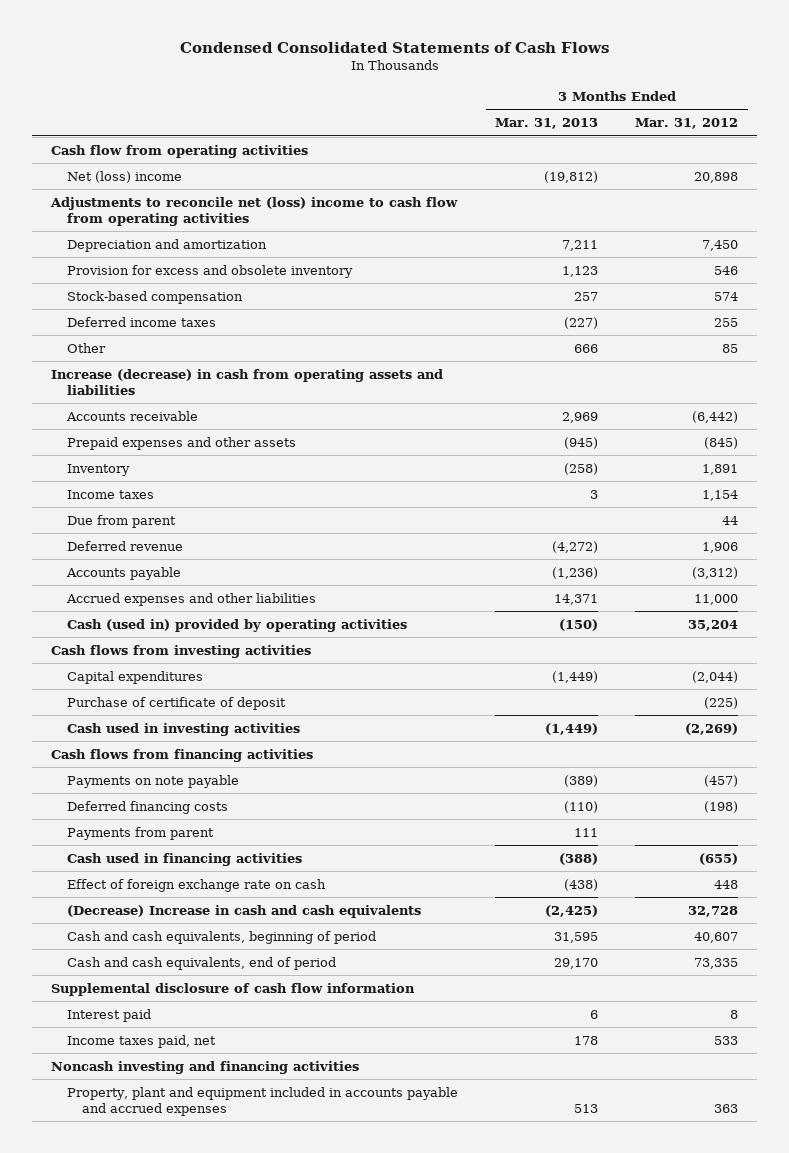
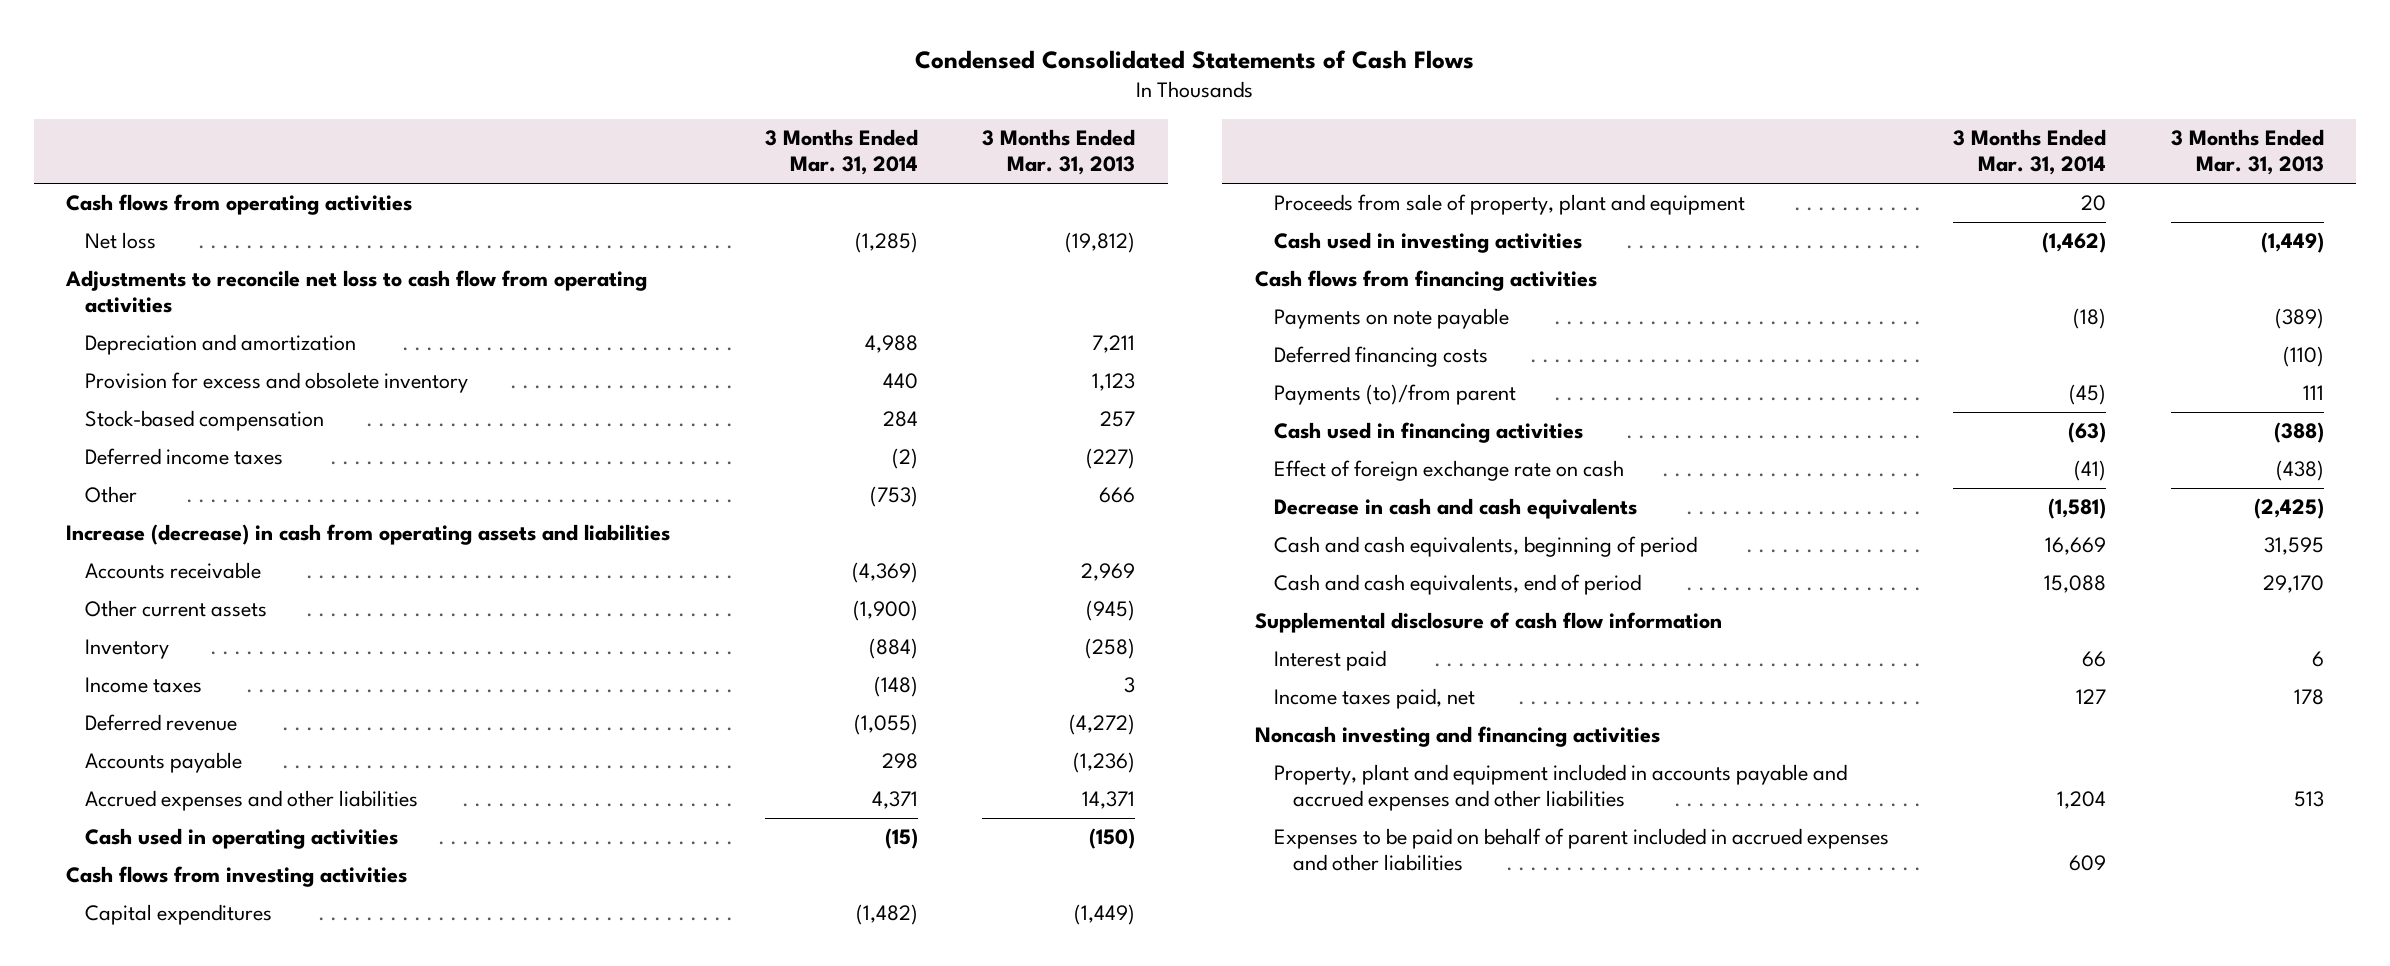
- | 3 Months Ended Mar. 31, 2013 | 3 Months Ended Mar. 31, 2012
+ | 3 Months Ended Mar. 31, 2014 | 3 Months Ended Mar. 31, 2013
- Cash flow from operating activities
- Net (loss) income | (19,812) | 20,898
- Adjustments to reconcile net (loss) income to cash flow from operating activities
+ Cash flows from operating activities
+ Net loss | (1,285) | (19,812)
+ Adjustments to reconcile net loss to cash flow from operating activities
- Prepaid expenses and other assets | (945) | (845)
+ Other current assets | (1,900) | (945)
- Due from parent | | 44
- Cash (used in) provided by operating activities | (150) | 35,204
+ Cash used in operating activities | (15) | (150)
- Purchase of certificate of deposit | | (225)
+ Proceeds from sale of property, plant and equipment | 20 |
- Payments from parent | 111 |
+ Payments (to)/from parent | (45) | 111
- (Decrease) Increase in cash and cash equivalents | (2,425) | 32,728
+ Decrease in cash and cash equivalents | (1,581) | (2,425)
- Property, plant and equipment included in accounts payable and accrued expenses | 513 | 363
+ Property, plant and equipment included in accounts payable and accrued expenses and other liabilities | 1,204 | 513
+ Expenses to be paid on behalf of parent included in accrued expenses and other liabilities | 609 |

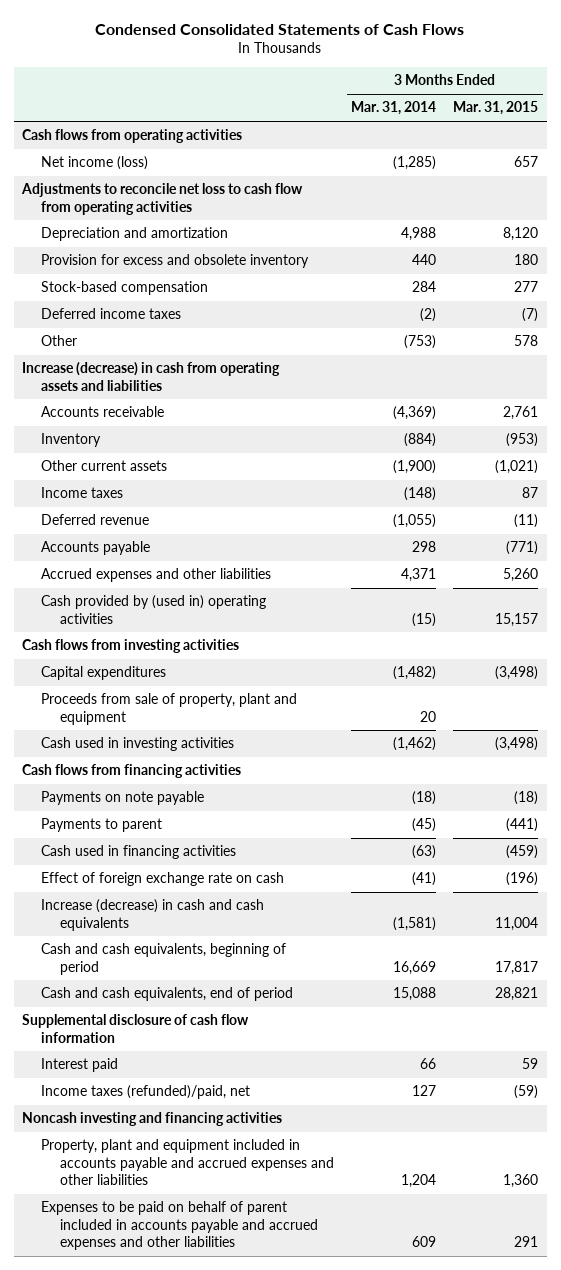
- | 3 Months Ended Mar. 31, 2014 | 3 Months Ended Mar. 31, 2013
+ | 3 Months Ended Mar. 31, 2014 | 3 Months Ended Mar. 31, 2015
- Net loss | (1,285) | (19,812)
+ Net income (loss) | (1,285) | 657
moved down: Other current assets | (1,900) | (1,021)
- Cash used in operating activities | (15) | (150)
+ Cash provided by (used in) operating activities | (15) | 15,157
- Deferred financing costs | | (110)
- Payments (to)/from parent | (45) | 111
+ Payments to parent | (45) | (441)
- Decrease in cash and cash equivalents | (1,581) | (2,425)
+ Increase (decrease) in cash and cash equivalents | (1,581) | 11,004
- Income taxes paid, net | 127 | 178
+ Income taxes (refunded)/paid, net | 127 | (59)
- Expenses to be paid on behalf of parent included in accrued expenses and other liabilities | 609 |
+ Expenses to be paid on behalf of parent included in accounts payable and accrued expenses and other liabilities | 609 | 291

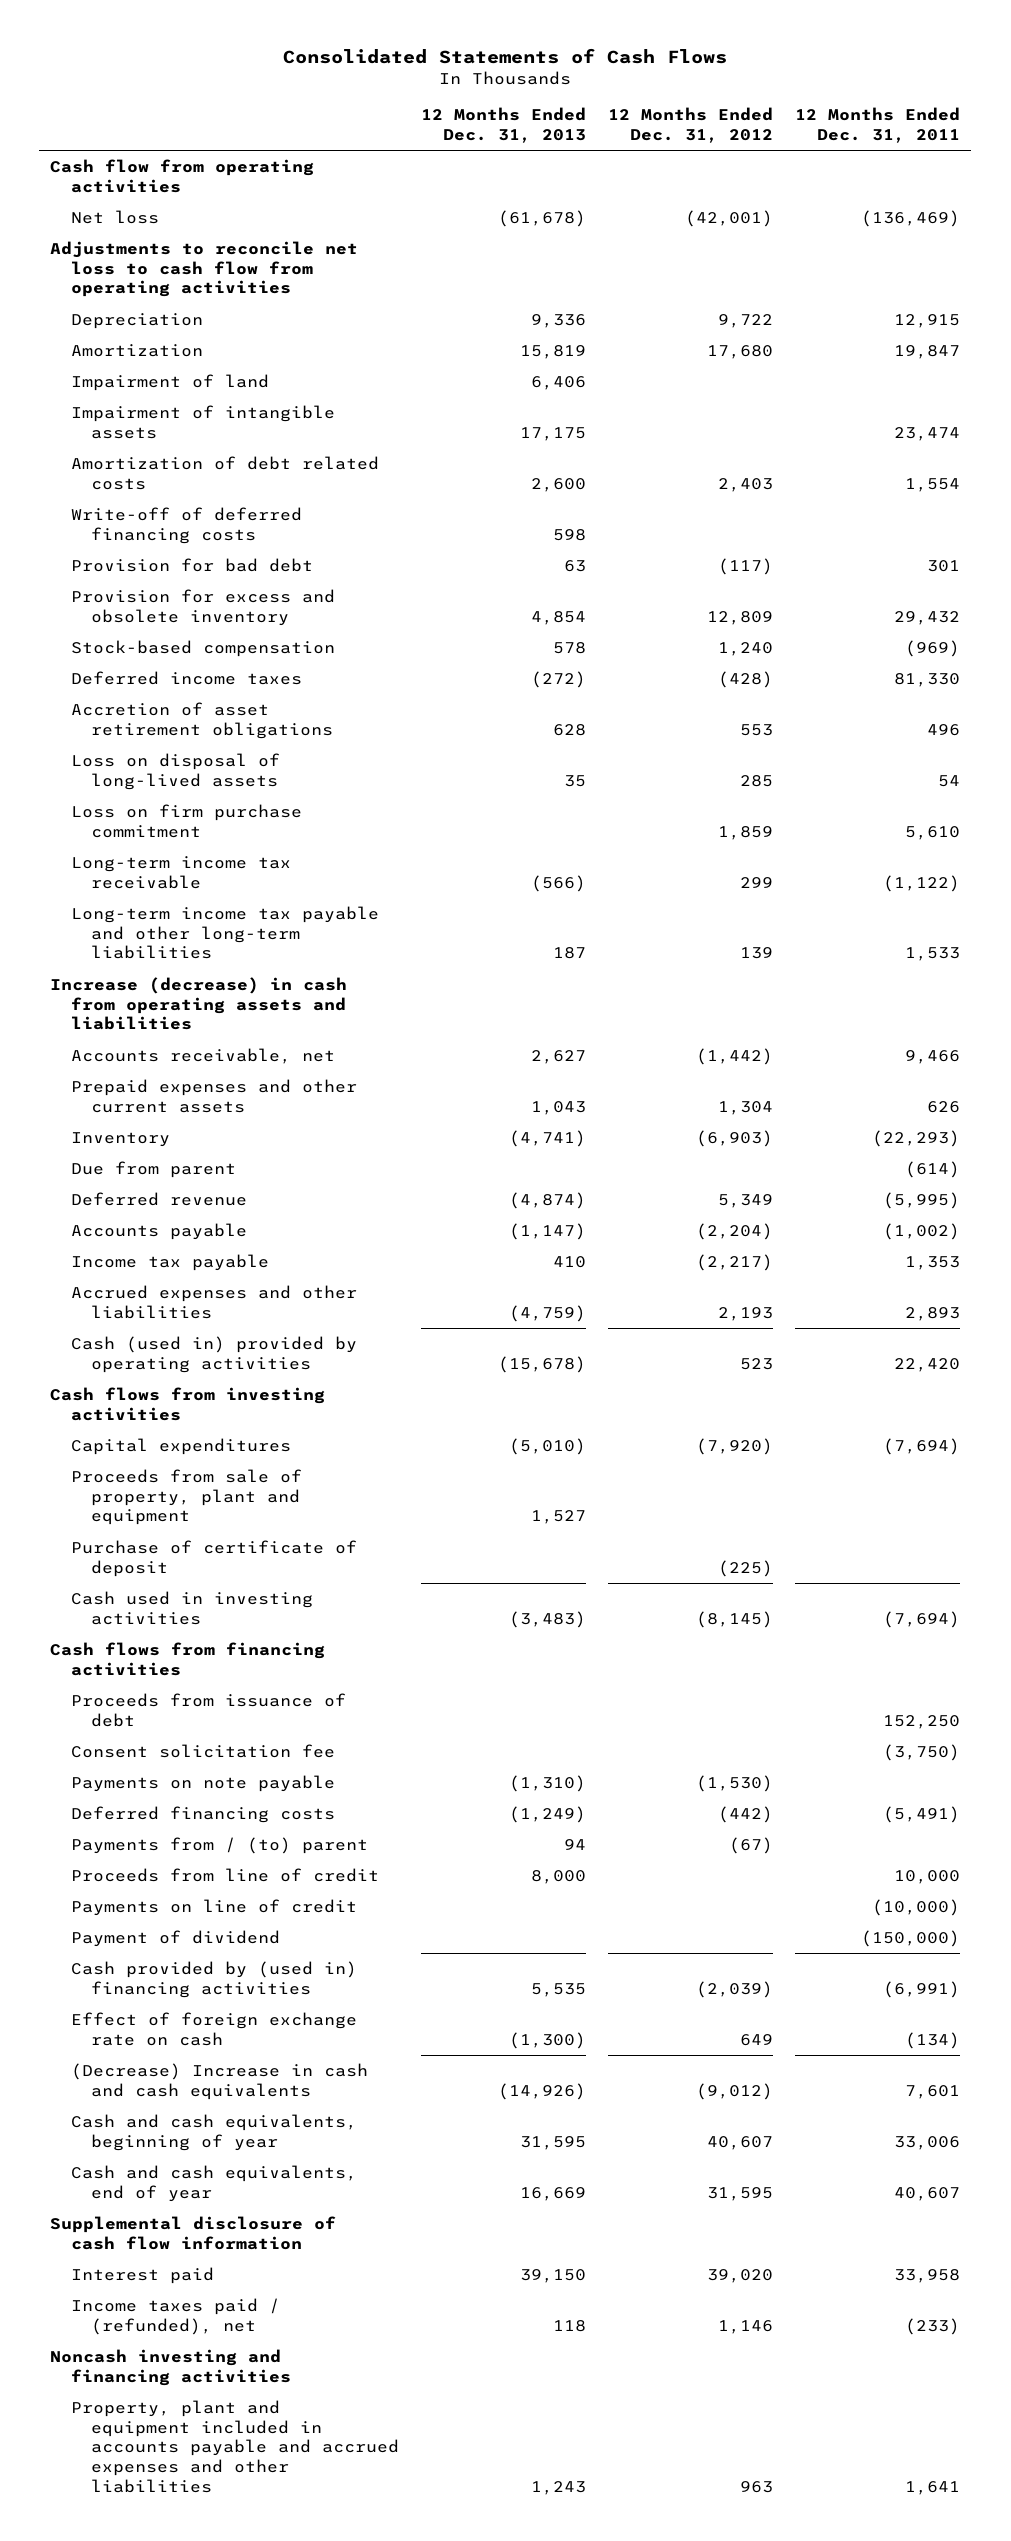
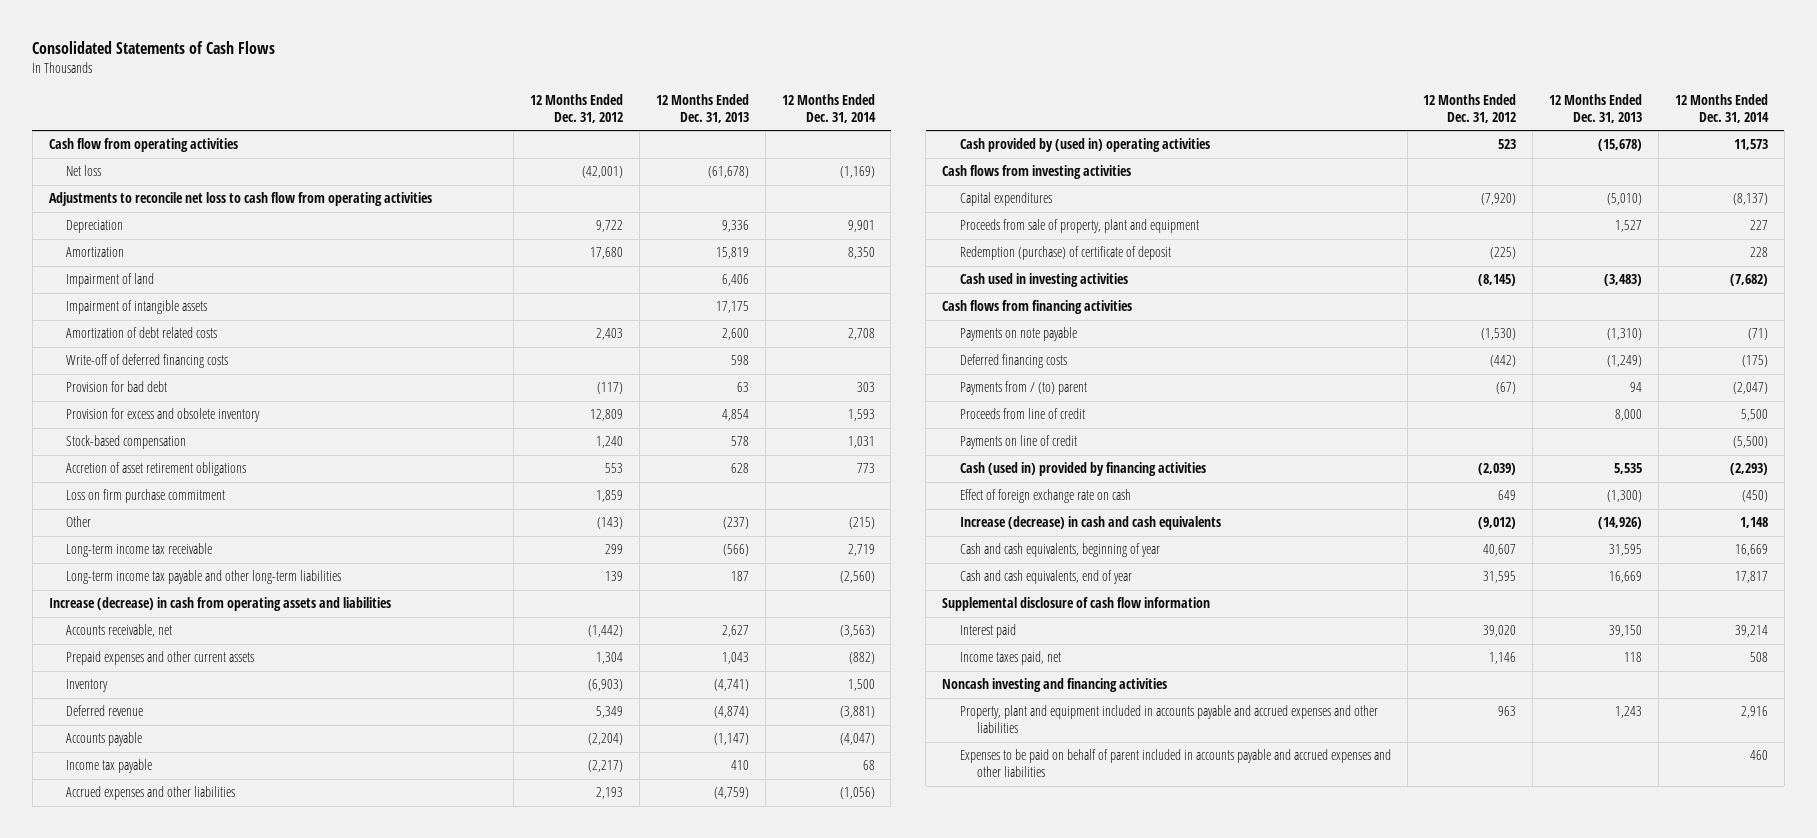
- | 12 Months Ended Dec. 31, 2013 | 12 Months Ended Dec. 31, 2012 | 12 Months Ended Dec. 31, 2011
+ | 12 Months Ended Dec. 31, 2012 | 12 Months Ended Dec. 31, 2013 | 12 Months Ended Dec. 31, 2014
- Deferred income taxes | (272) | (428) | 81,330
- Loss on disposal of long-lived assets | 35 | 285 | 54
+ Other | (143) | (237) | (215)
- Due from parent | | | (614)
- Cash (used in) provided by operating activities | (15,678) | 523 | 22,420
+ Cash provided by (used in) operating activities | 523 | (15,678) | 11,573
- Purchase of certificate of deposit | | (225) |
+ Redemption (purchase) of certificate of deposit | (225) | | 228
- Proceeds from issuance of debt | | | 152,250
- Consent solicitation fee | | | (3,750)
- Payment of dividend | | | (150,000)
- Cash provided by (used in) financing activities | 5,535 | (2,039) | (6,991)
+ Cash (used in) provided by financing activities | (2,039) | 5,535 | (2,293)
- (Decrease) Increase in cash and cash equivalents | (14,926) | (9,012) | 7,601
+ Increase (decrease) in cash and cash equivalents | (9,012) | (14,926) | 1,148
- Income taxes paid / (refunded), net | 118 | 1,146 | (233)
+ Income taxes paid, net | 1,146 | 118 | 508
+ Expenses to be paid on behalf of parent included in accounts payable and accrued expenses and other liabilities | | | 460

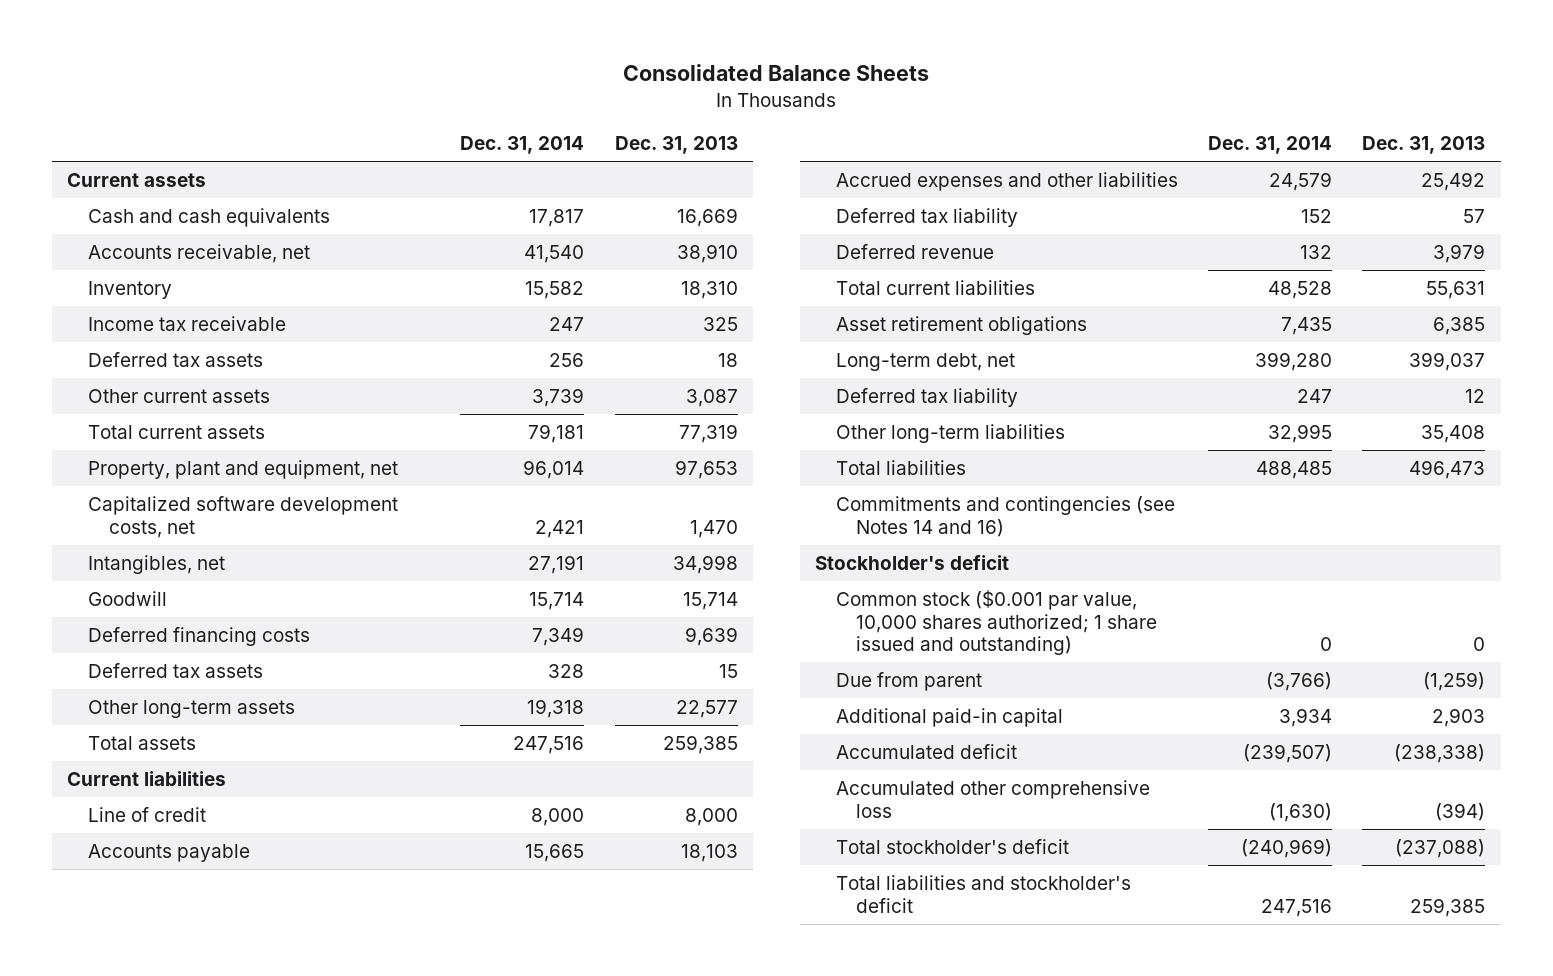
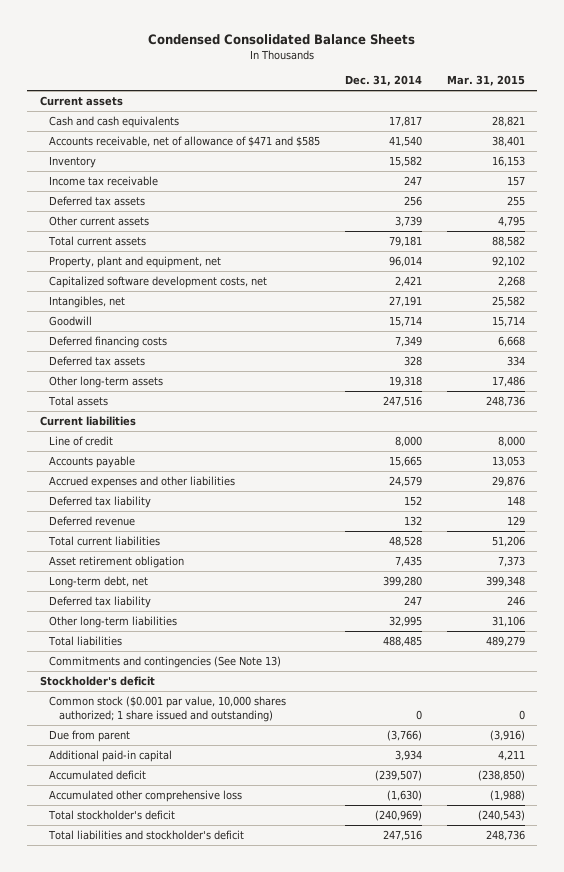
- Consolidated Balance Sheets
+ Condensed Consolidated Balance Sheets
- | Dec. 31, 2014 | Dec. 31, 2013
+ | Dec. 31, 2014 | Mar. 31, 2015
- Accounts receivable, net | 41,540 | 38,910
+ Accounts receivable, net of allowance of $471 and $585 | 41,540 | 38,401
- Asset retirement obligations | 7,435 | 6,385
+ Asset retirement obligation | 7,435 | 7,373
- Commitments and contingencies (see Notes 14 and 16)
+ Commitments and contingencies (See Note 13)

